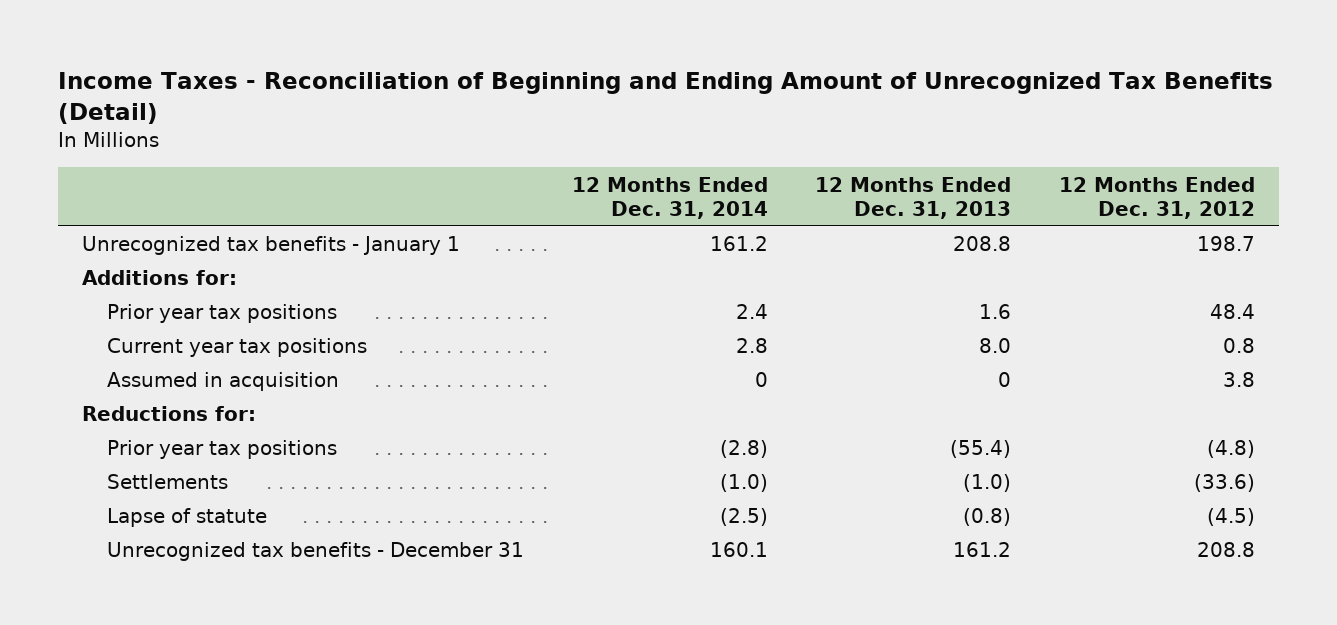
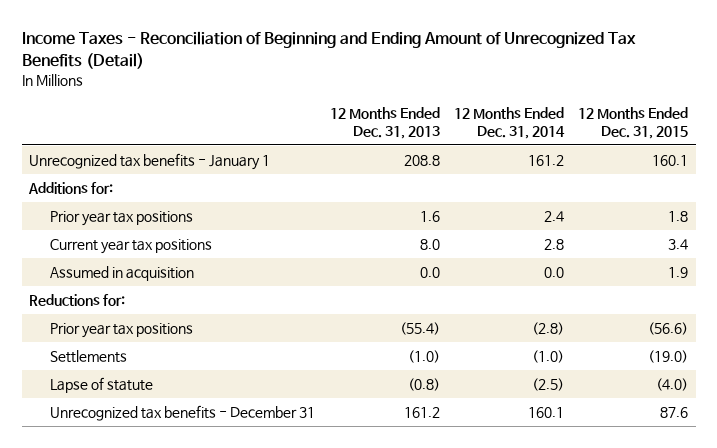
- | 12 Months Ended Dec. 31, 2014 | 12 Months Ended Dec. 31, 2013 | 12 Months Ended Dec. 31, 2012
+ | 12 Months Ended Dec. 31, 2013 | 12 Months Ended Dec. 31, 2014 | 12 Months Ended Dec. 31, 2015
- Assumed in acquisition | 0 | 0 | 3.8
+ Assumed in acquisition | 0.0 | 0.0 | 1.9

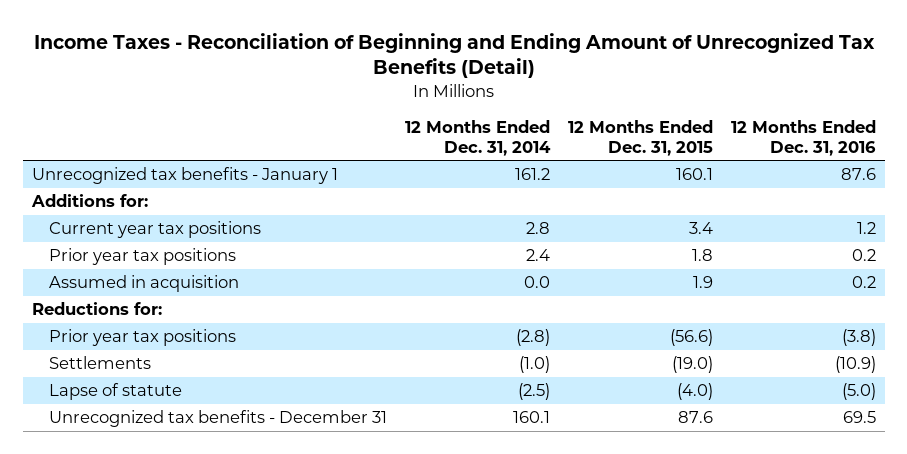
- | 12 Months Ended Dec. 31, 2013 | 12 Months Ended Dec. 31, 2014 | 12 Months Ended Dec. 31, 2015
+ | 12 Months Ended Dec. 31, 2014 | 12 Months Ended Dec. 31, 2015 | 12 Months Ended Dec. 31, 2016
moved down: Prior year tax positions | 2.4 | 1.8 | 0.2

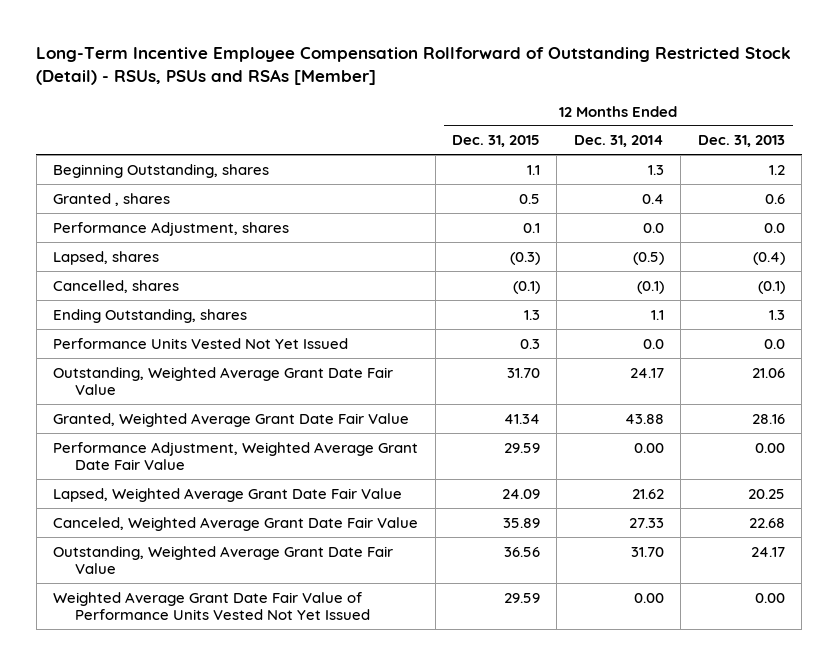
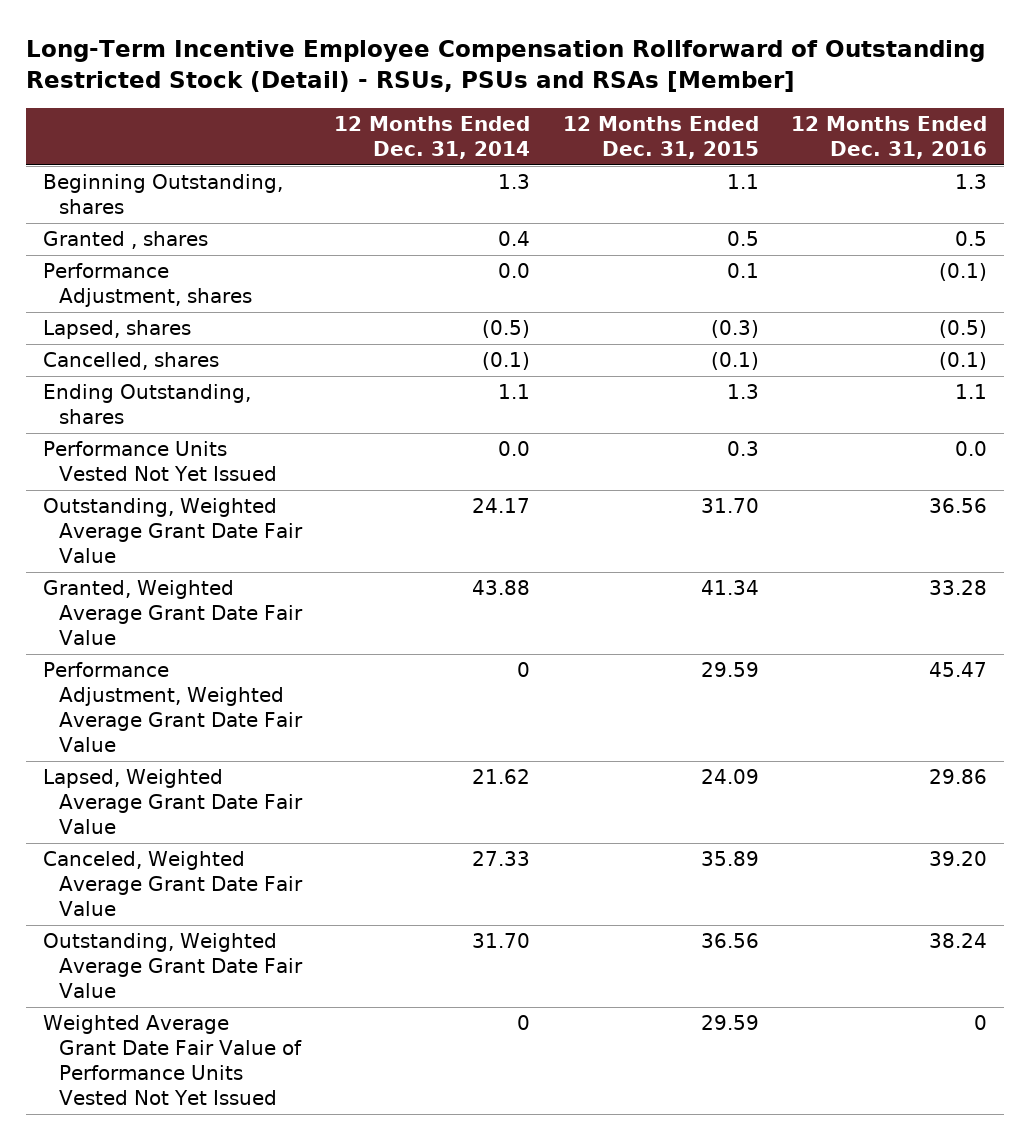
- | 12 Months Ended Dec. 31, 2015 | 12 Months Ended Dec. 31, 2014 | 12 Months Ended Dec. 31, 2013
+ | 12 Months Ended Dec. 31, 2014 | 12 Months Ended Dec. 31, 2015 | 12 Months Ended Dec. 31, 2016
- Performance Adjustment, Weighted Average Grant Date Fair Value | 29.59 | 0.00 | 0.00
+ Performance Adjustment, Weighted Average Grant Date Fair Value | 0 | 29.59 | 45.47
- Weighted Average Grant Date Fair Value of Performance Units Vested Not Yet Issued | 29.59 | 0.00 | 0.00
+ Weighted Average Grant Date Fair Value of Performance Units Vested Not Yet Issued | 0 | 29.59 | 0

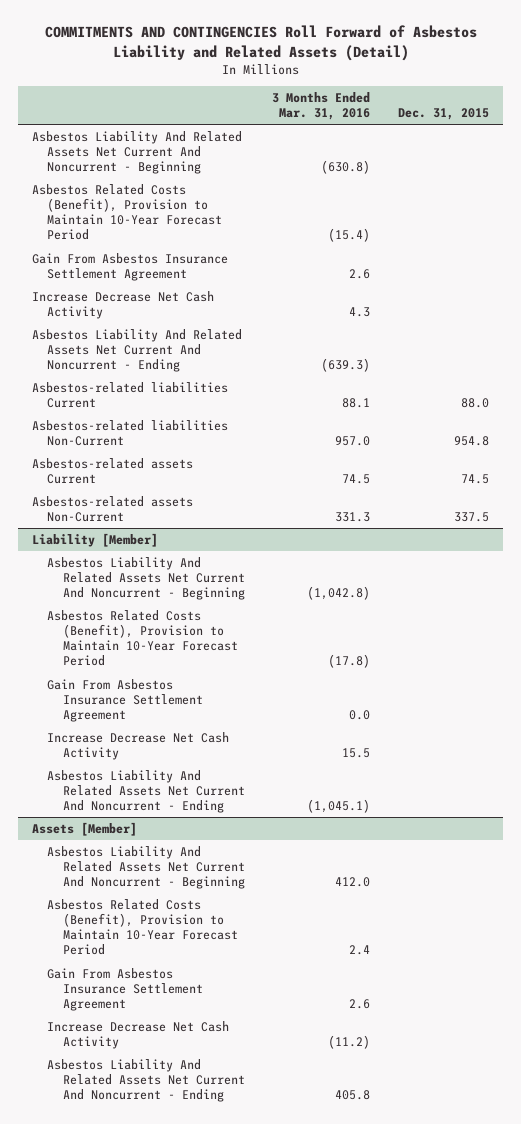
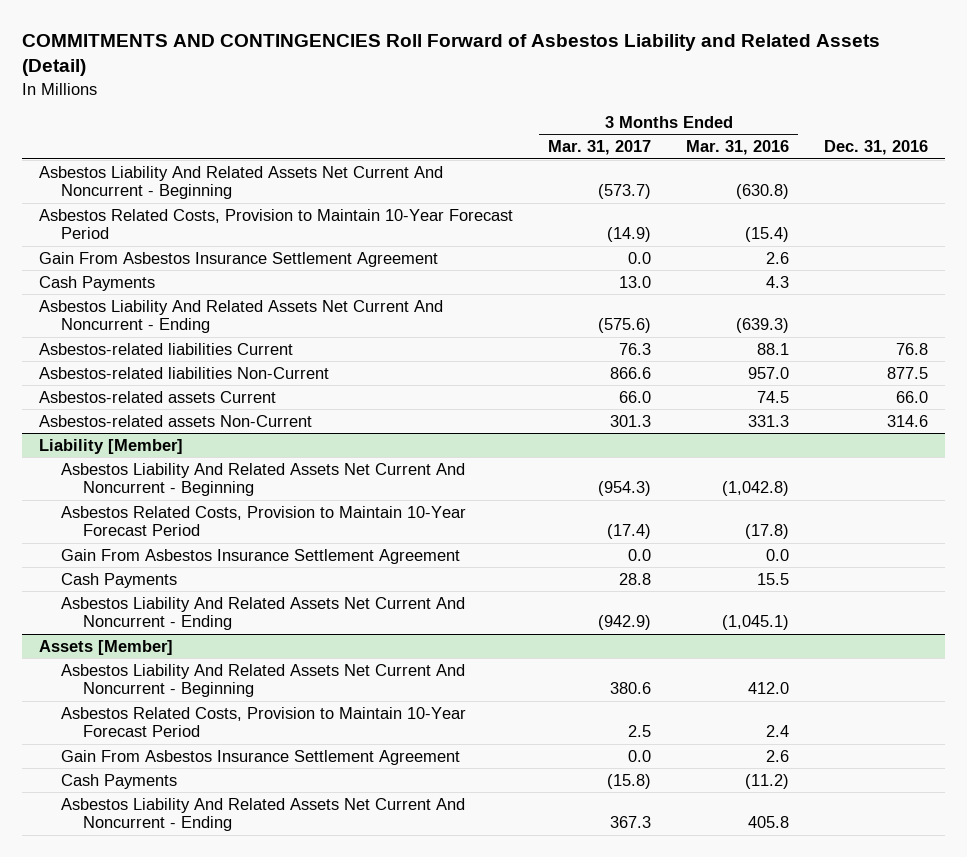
- | 3 Months Ended Mar. 31, 2016 | Dec. 31, 2015
+ | 3 Months Ended Mar. 31, 2017 | 3 Months Ended Mar. 31, 2016 | Dec. 31, 2016
- Asbestos Related Costs (Benefit), Provision to Maintain 10-Year Forecast Period | (15.4) |
+ Asbestos Related Costs, Provision to Maintain 10-Year Forecast Period | (14.9) | (15.4) |
- Increase Decrease Net Cash Activity | 4.3 |
+ Cash Payments | 13.0 | 4.3 |
@ Liability [Member]
- Asbestos Related Costs (Benefit), Provision to Maintain 10-Year Forecast Period | (17.8) |
+ Asbestos Related Costs, Provision to Maintain 10-Year Forecast Period | (17.4) | (17.8) |
- Increase Decrease Net Cash Activity | 15.5 |
+ Cash Payments | 28.8 | 15.5 |
@ Assets [Member]
- Asbestos Related Costs (Benefit), Provision to Maintain 10-Year Forecast Period | 2.4 |
+ Asbestos Related Costs, Provision to Maintain 10-Year Forecast Period | 2.5 | 2.4 |
- Increase Decrease Net Cash Activity | (11.2) |
+ Cash Payments | (15.8) | (11.2) |

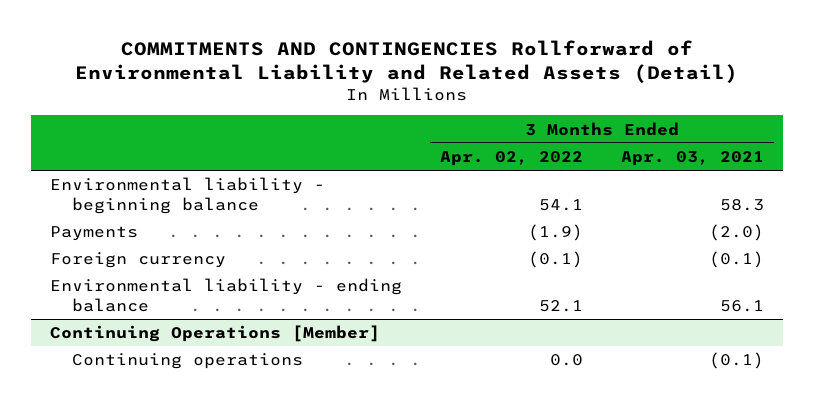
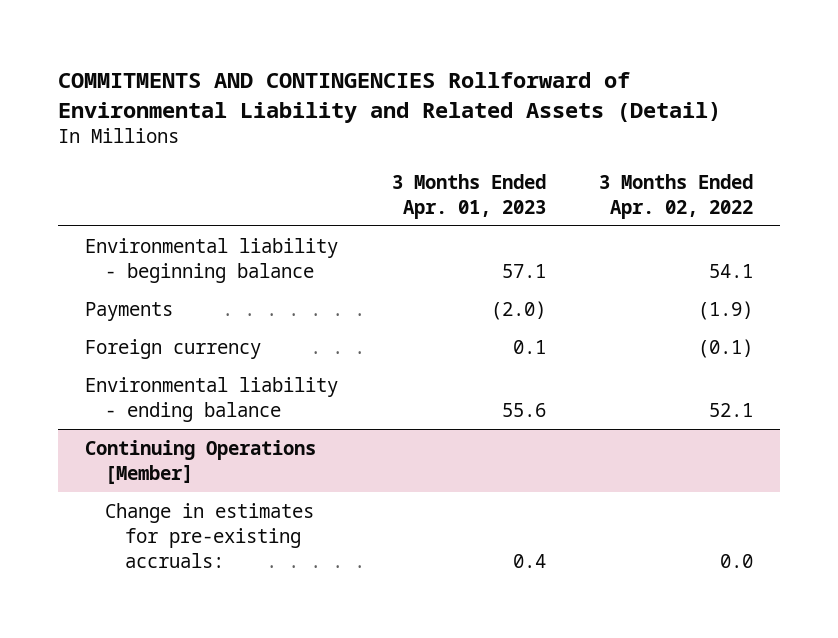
- | 3 Months Ended Apr. 02, 2022 | 3 Months Ended Apr. 03, 2021
+ | 3 Months Ended Apr. 01, 2023 | 3 Months Ended Apr. 02, 2022
@ Continuing Operations [Member]
- Continuing operations | 0.0 | (0.1)
+ Change in estimates for pre-existing accruals: | 0.4 | 0.0

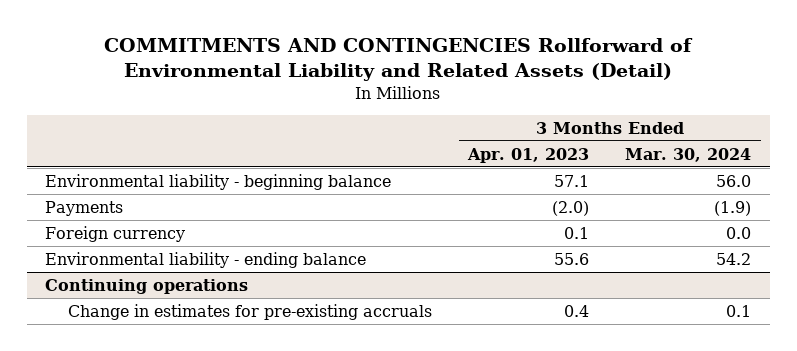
- | 3 Months Ended Apr. 01, 2023 | 3 Months Ended Apr. 02, 2022
+ | 3 Months Ended Apr. 01, 2023 | 3 Months Ended Mar. 30, 2024
- Continuing Operations [Member]
- Change in estimates for pre-existing accruals: | 0.4 | 0.0
+ Continuing operations
+ Change in estimates for pre-existing accruals | 0.4 | 0.1

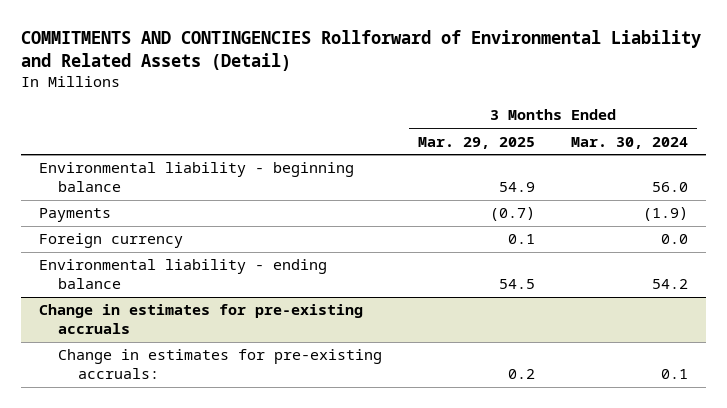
- | 3 Months Ended Apr. 01, 2023 | 3 Months Ended Mar. 30, 2024
+ | 3 Months Ended Mar. 29, 2025 | 3 Months Ended Mar. 30, 2024
- Continuing operations
- Change in estimates for pre-existing accruals | 0.4 | 0.1
+ Change in estimates for pre-existing accruals
+ Change in estimates for pre-existing accruals: | 0.2 | 0.1

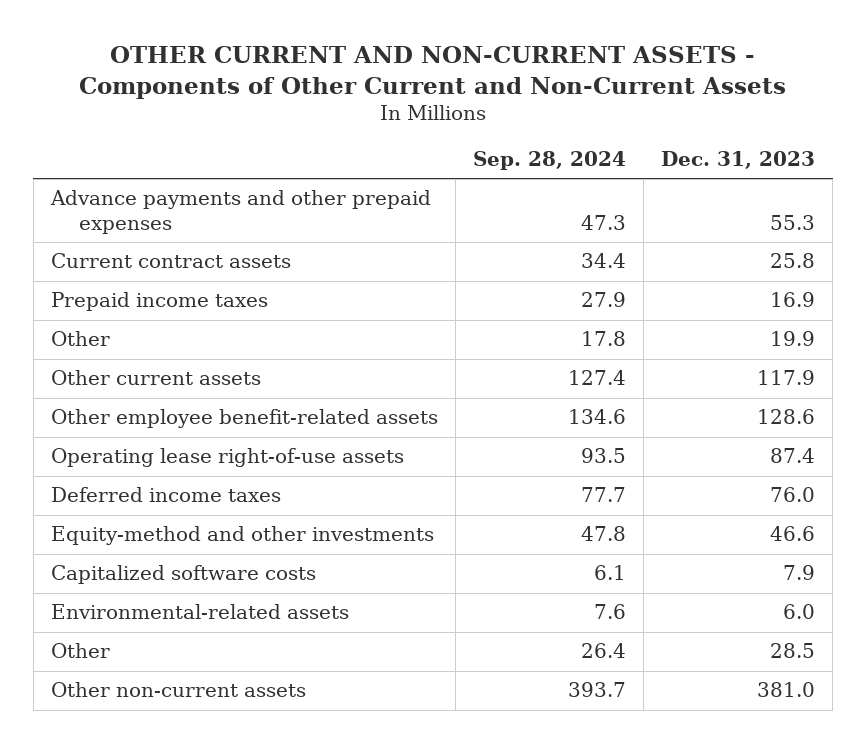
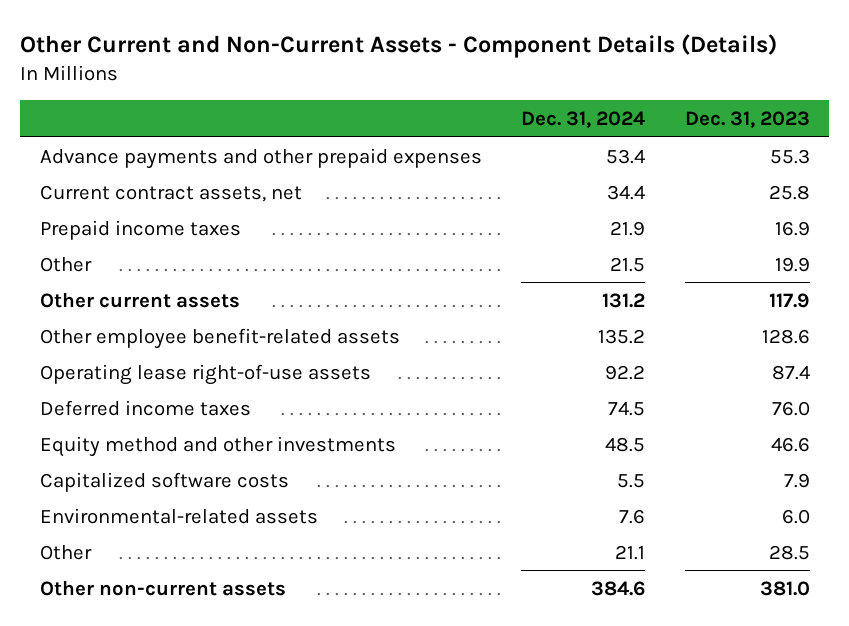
- OTHER CURRENT AND NON-CURRENT ASSETS - Components of Other Current and Non-Current Assets
+ Other Current and Non-Current Assets - Component Details (Details)
- | Sep. 28, 2024 | Dec. 31, 2023
+ | Dec. 31, 2024 | Dec. 31, 2023
- Current contract assets | 34.4 | 25.8
+ Current contract assets, net | 34.4 | 25.8
- Equity-method and other investments | 47.8 | 46.6
+ Equity method and other investments | 48.5 | 46.6

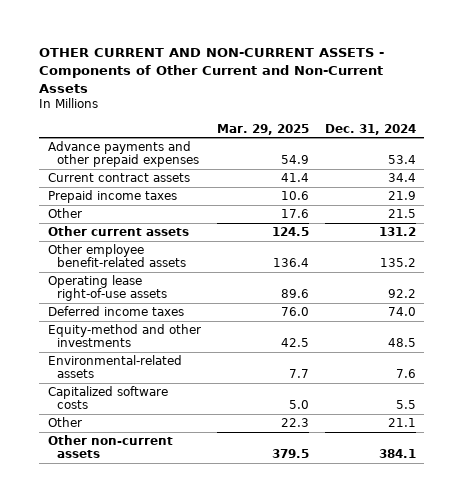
- Other Current and Non-Current Assets - Component Details (Details)
+ OTHER CURRENT AND NON-CURRENT ASSETS - Components of Other Current and Non-Current Assets
- | Dec. 31, 2024 | Dec. 31, 2023
+ | Mar. 29, 2025 | Dec. 31, 2024
- Current contract assets, net | 34.4 | 25.8
+ Current contract assets | 41.4 | 34.4
- Deferred income taxes | 74.5 | 76.0
- Equity method and other investments | 48.5 | 46.6
+ Deferred income taxes | 76.0 | 74.0
+ Equity-method and other investments | 42.5 | 48.5
moved down: Capitalized software costs | 5.0 | 5.5
- Other non-current assets | 384.6 | 381.0
+ Other non-current assets | 379.5 | 384.1

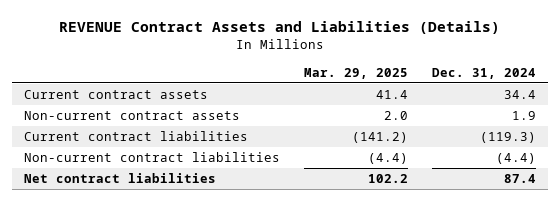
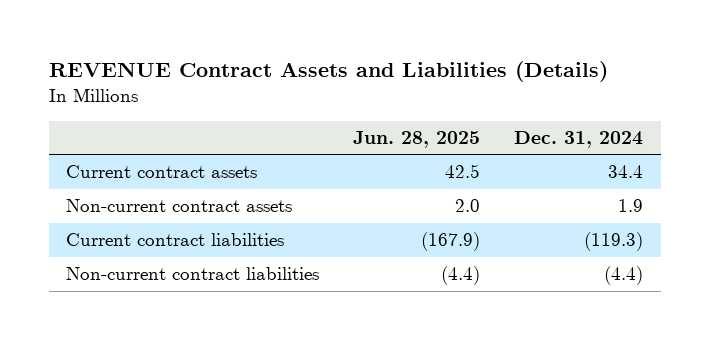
- | Mar. 29, 2025 | Dec. 31, 2024
+ | Jun. 28, 2025 | Dec. 31, 2024
- Net contract liabilities | 102.2 | 87.4

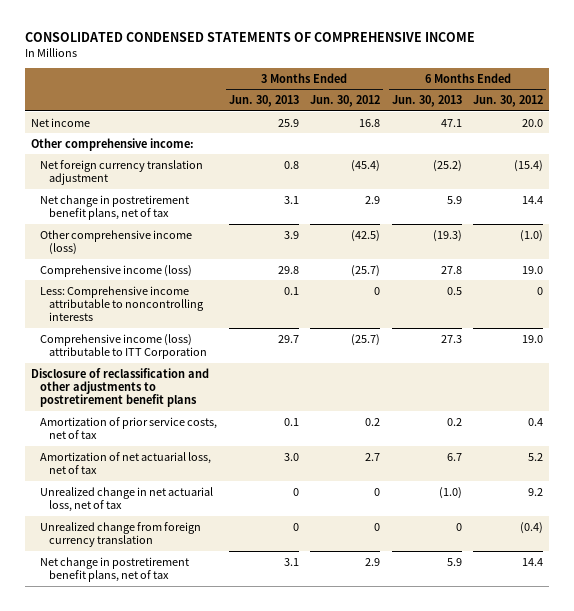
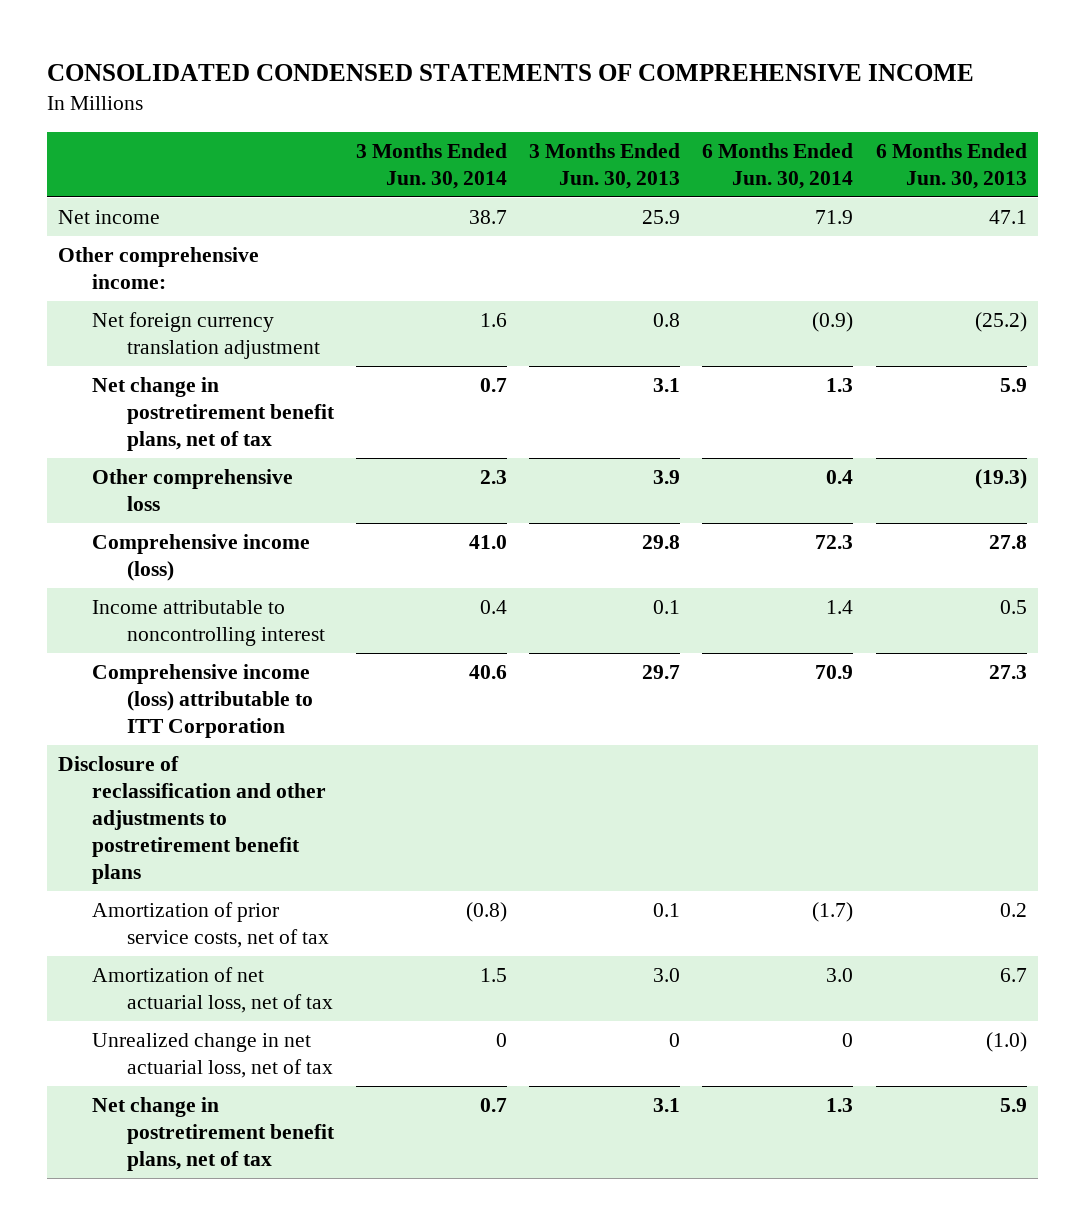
- | 3 Months Ended Jun. 30, 2013 | 3 Months Ended Jun. 30, 2012 | 6 Months Ended Jun. 30, 2013 | 6 Months Ended Jun. 30, 2012
+ | 3 Months Ended Jun. 30, 2014 | 3 Months Ended Jun. 30, 2013 | 6 Months Ended Jun. 30, 2014 | 6 Months Ended Jun. 30, 2013
- Other comprehensive income (loss) | 3.9 | (42.5) | (19.3) | (1.0)
+ Other comprehensive loss | 2.3 | 3.9 | 0.4 | (19.3)
- Less: Comprehensive income attributable to noncontrolling interests | 0.1 | 0 | 0.5 | 0
+ Income attributable to noncontrolling interest | 0.4 | 0.1 | 1.4 | 0.5
- Unrealized change from foreign currency translation | 0 | 0 | 0 | (0.4)

